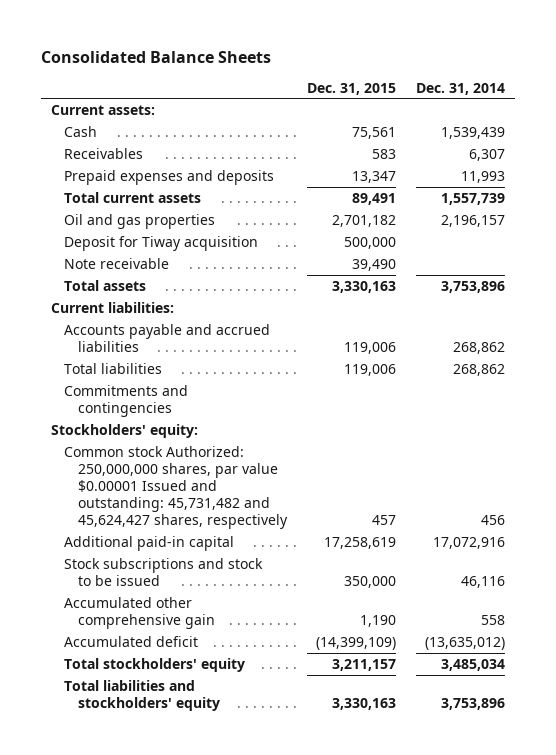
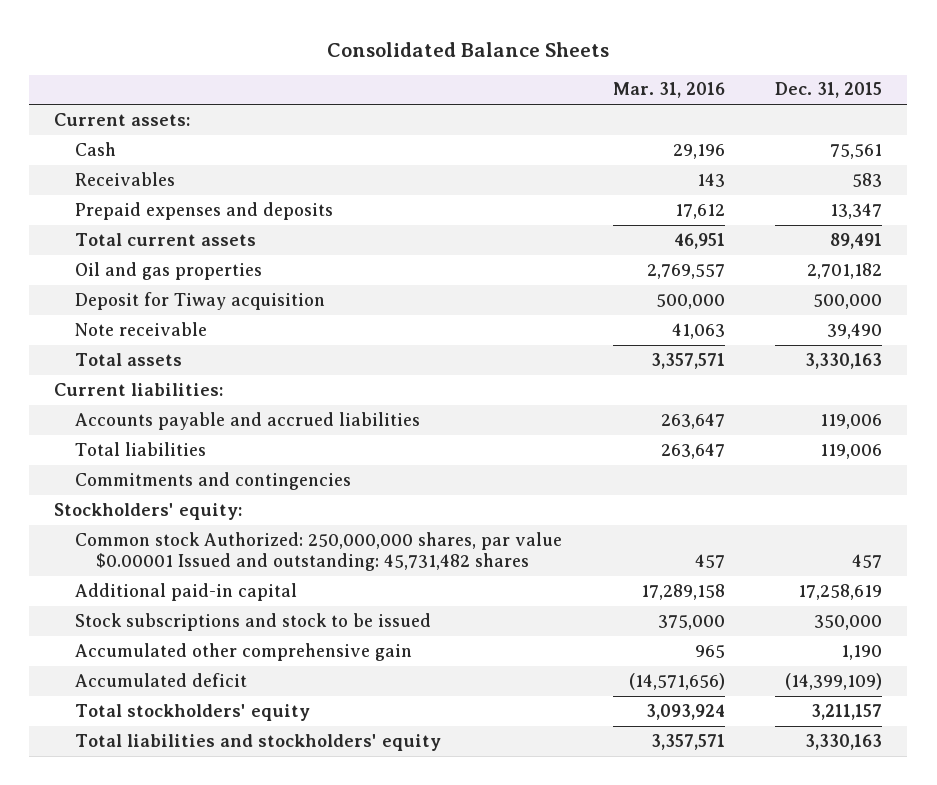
- | Dec. 31, 2015 | Dec. 31, 2014
+ | Mar. 31, 2016 | Dec. 31, 2015
- Common stock Authorized: 250,000,000 shares, par value $0.00001 Issued and outstanding: 45,731,482 and 45,624,427 shares, respectively | 457 | 456
+ Common stock Authorized: 250,000,000 shares, par value $0.00001 Issued and outstanding: 45,731,482 shares | 457 | 457

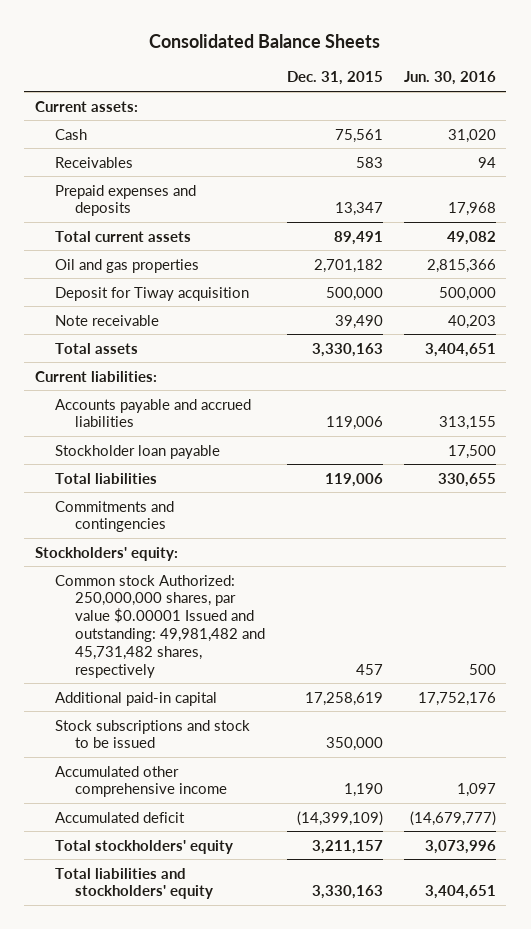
- | Mar. 31, 2016 | Dec. 31, 2015
+ | Dec. 31, 2015 | Jun. 30, 2016
+ Stockholder loan payable | | 17,500
- Common stock Authorized: 250,000,000 shares, par value $0.00001 Issued and outstanding: 45,731,482 shares | 457 | 457
+ Common stock Authorized: 250,000,000 shares, par value $0.00001 Issued and outstanding: 49,981,482 and 45,731,482 shares, respectively | 457 | 500
- Accumulated other comprehensive gain | 965 | 1,190
+ Accumulated other comprehensive income | 1,190 | 1,097

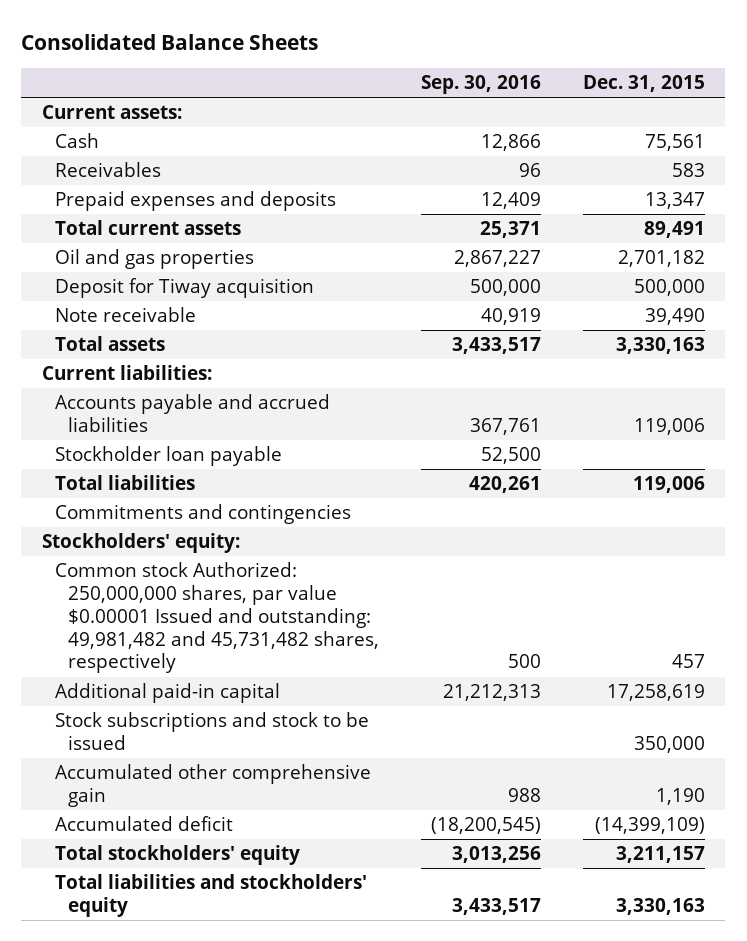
- | Dec. 31, 2015 | Jun. 30, 2016
+ | Sep. 30, 2016 | Dec. 31, 2015
- Accumulated other comprehensive income | 1,190 | 1,097
+ Accumulated other comprehensive gain | 988 | 1,190

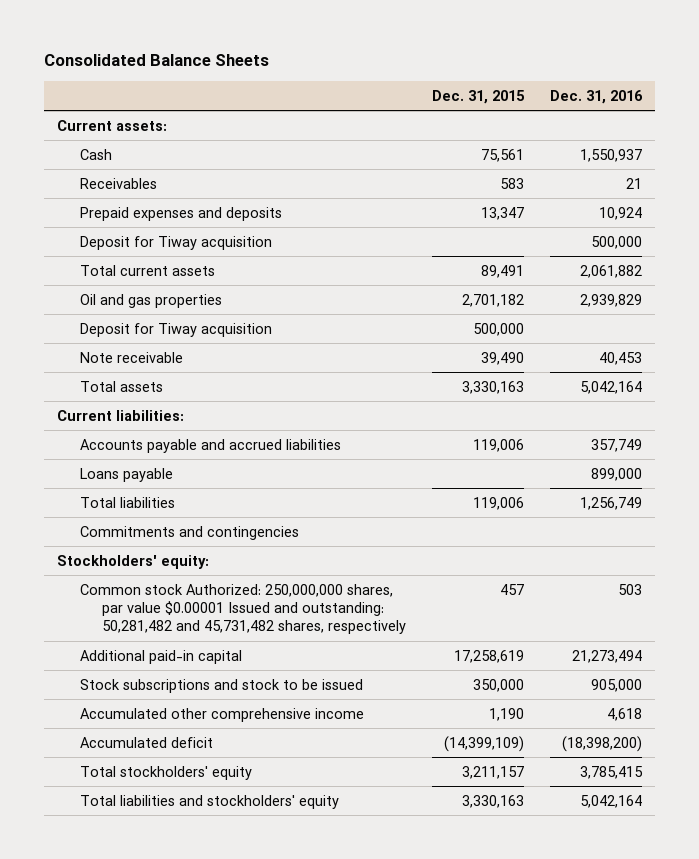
- | Sep. 30, 2016 | Dec. 31, 2015
+ | Dec. 31, 2015 | Dec. 31, 2016
+ Deposit for Tiway acquisition | | 500,000
- Stockholder loan payable | 52,500 |
+ Loans payable | | 899,000
- Common stock Authorized: 250,000,000 shares, par value $0.00001 Issued and outstanding: 49,981,482 and 45,731,482 shares, respectively | 500 | 457
+ Common stock Authorized: 250,000,000 shares, par value $0.00001 Issued and outstanding: 50,281,482 and 45,731,482 shares, respectively | 457 | 503
- Accumulated other comprehensive gain | 988 | 1,190
+ Accumulated other comprehensive income | 1,190 | 4,618

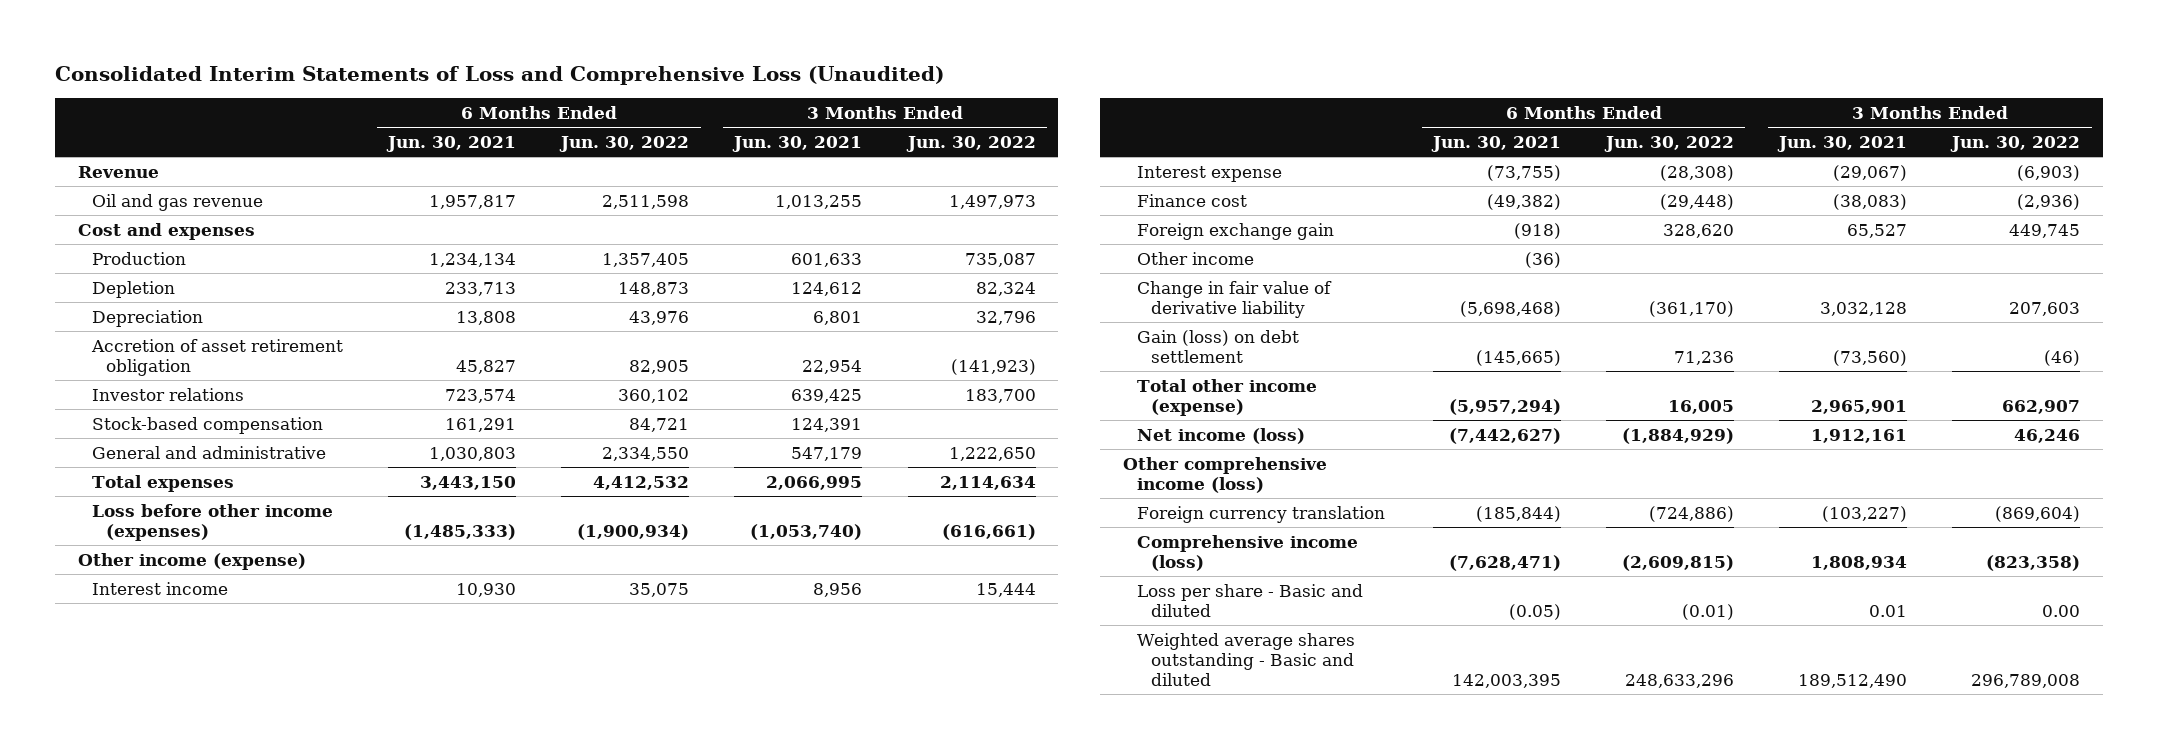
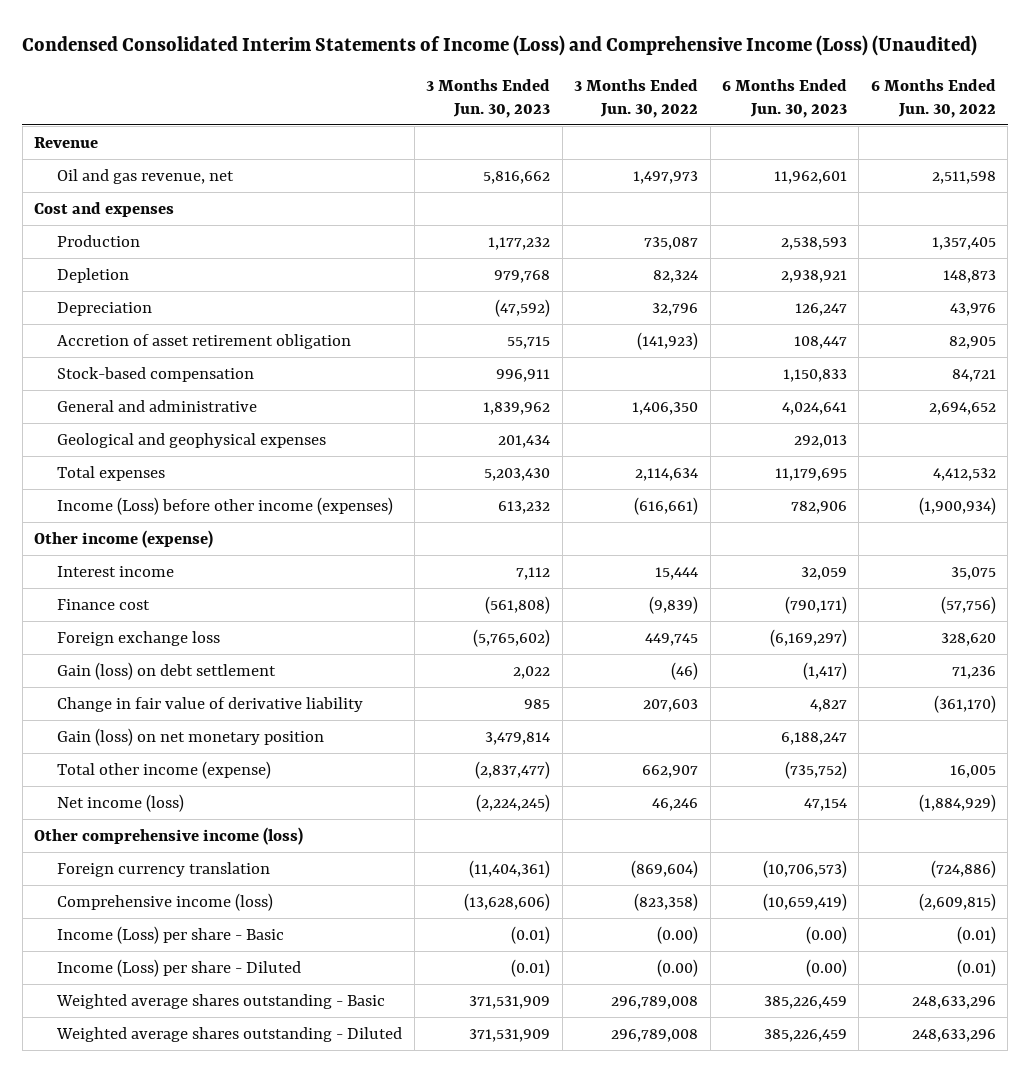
- Consolidated Interim Statements of Loss and Comprehensive Loss (Unaudited)
+ Condensed Consolidated Interim Statements of Income (Loss) and Comprehensive Income (Loss) (Unaudited)
- | 6 Months Ended Jun. 30, 2021 | 6 Months Ended Jun. 30, 2022 | 3 Months Ended Jun. 30, 2021 | 3 Months Ended Jun. 30, 2022
+ | 3 Months Ended Jun. 30, 2023 | 3 Months Ended Jun. 30, 2022 | 6 Months Ended Jun. 30, 2023 | 6 Months Ended Jun. 30, 2022
- Oil and gas revenue | 1,957,817 | 2,511,598 | 1,013,255 | 1,497,973
+ Oil and gas revenue, net | 5,816,662 | 1,497,973 | 11,962,601 | 2,511,598
- Investor relations | 723,574 | 360,102 | 639,425 | 183,700
- General and administrative | 1,030,803 | 2,334,550 | 547,179 | 1,222,650
+ General and administrative | 1,839,962 | 1,406,350 | 4,024,641 | 2,694,652
+ Geological and geophysical expenses | 201,434 | | 292,013 |
- Loss before other income (expenses) | (1,485,333) | (1,900,934) | (1,053,740) | (616,661)
+ Income (Loss) before other income (expenses) | 613,232 | (616,661) | 782,906 | (1,900,934)
- Interest expense | (73,755) | (28,308) | (29,067) | (6,903)
- Finance cost | (49,382) | (29,448) | (38,083) | (2,936)
- Foreign exchange gain | (918) | 328,620 | 65,527 | 449,745
- Other income | (36) | | |
+ Finance cost | (561,808) | (9,839) | (790,171) | (57,756)
+ Foreign exchange loss | (5,765,602) | 449,745 | (6,169,297) | 328,620
moved down: Change in fair value of derivative liability | 985 | 207,603 | 4,827 | (361,170)
+ Gain (loss) on net monetary position | 3,479,814 | | 6,188,247 |
- Loss per share - Basic and diluted | (0.05) | (0.01) | 0.01 | 0.00
- Weighted average shares outstanding - Basic and diluted | 142,003,395 | 248,633,296 | 189,512,490 | 296,789,008
+ Income (Loss) per share - Basic | (0.01) | (0.00) | (0.00) | (0.01)
+ Income (Loss) per share - Diluted | (0.01) | (0.00) | (0.00) | (0.01)
+ Weighted average shares outstanding - Basic | 371,531,909 | 296,789,008 | 385,226,459 | 248,633,296
+ Weighted average shares outstanding - Diluted | 371,531,909 | 296,789,008 | 385,226,459 | 248,633,296

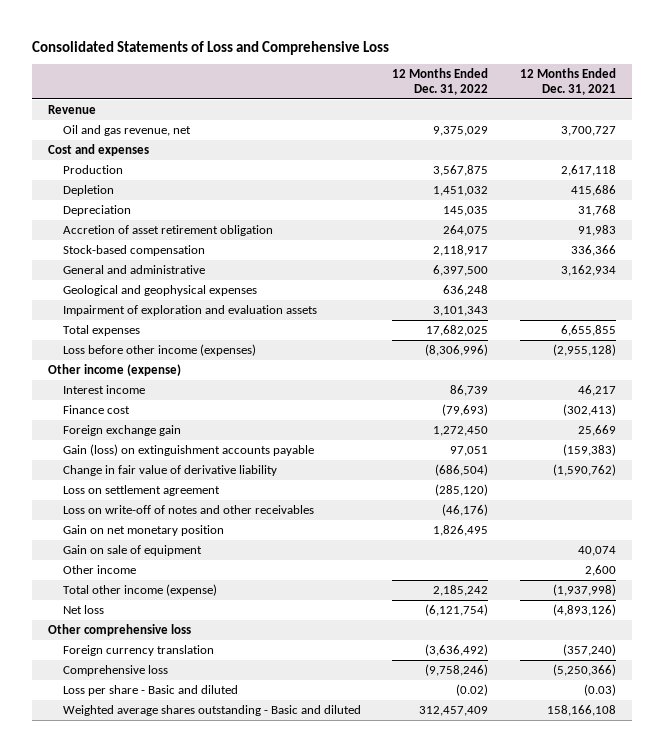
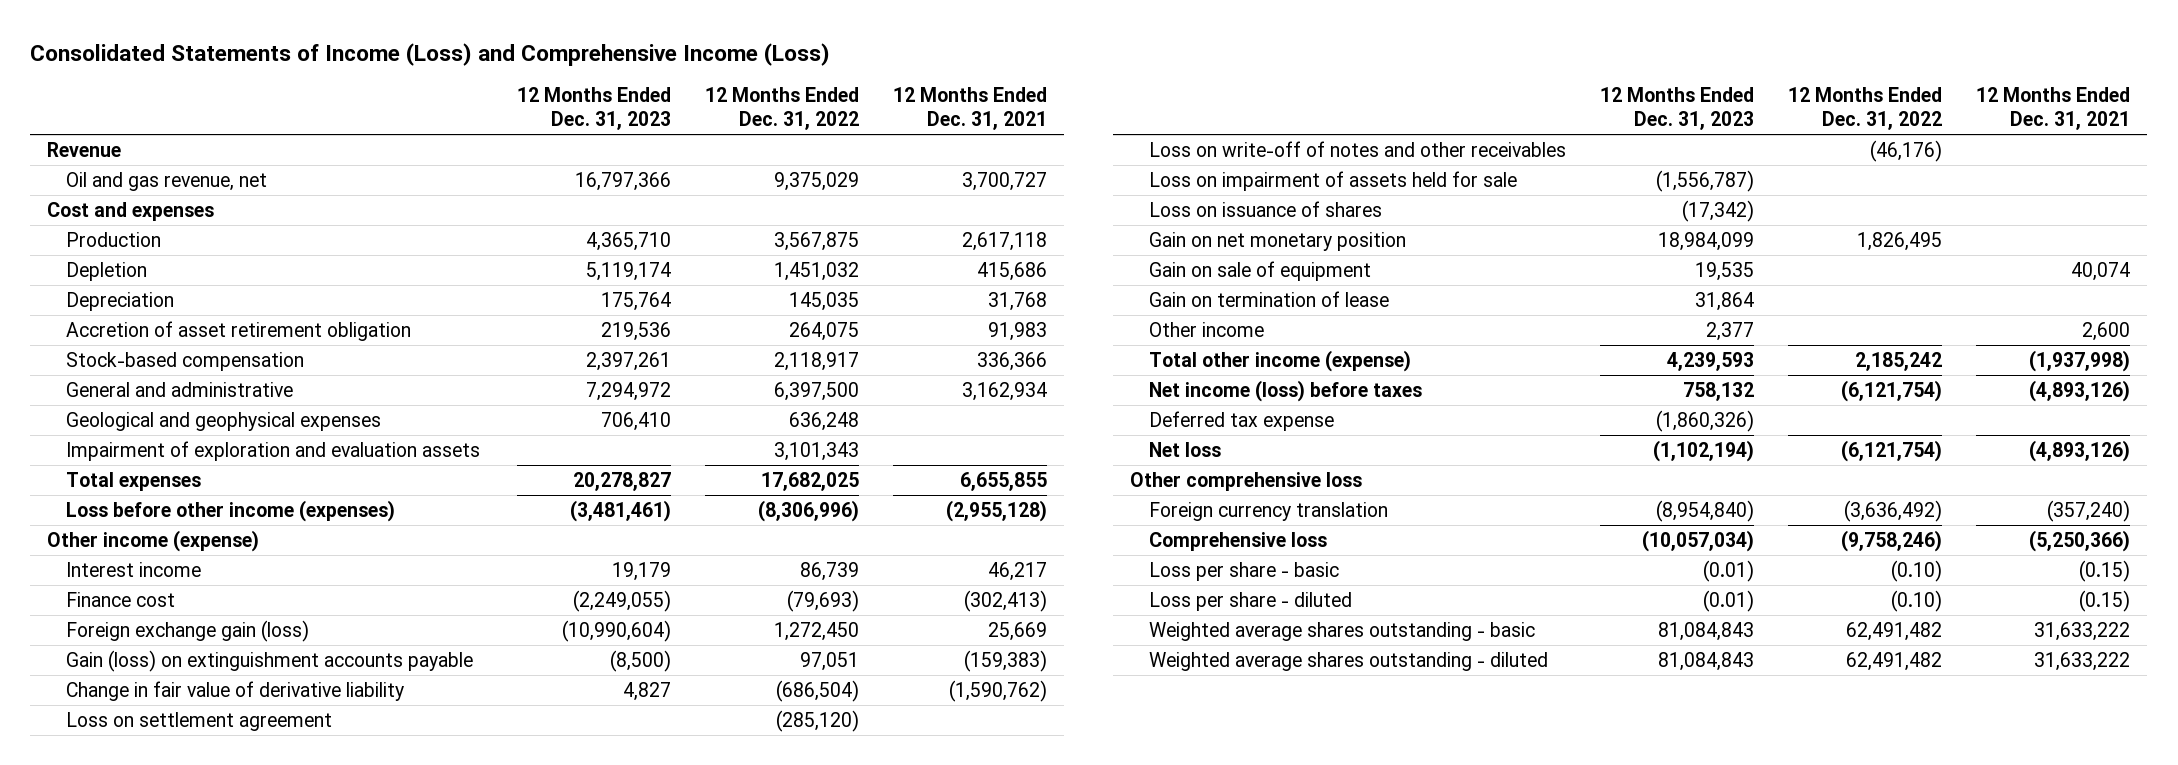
- Consolidated Statements of Loss and Comprehensive Loss
+ Consolidated Statements of Income (Loss) and Comprehensive Income (Loss)
- | 12 Months Ended Dec. 31, 2022 | 12 Months Ended Dec. 31, 2021
+ | 12 Months Ended Dec. 31, 2023 | 12 Months Ended Dec. 31, 2022 | 12 Months Ended Dec. 31, 2021
- Foreign exchange gain | 1,272,450 | 25,669
+ Foreign exchange gain (loss) | (10,990,604) | 1,272,450 | 25,669
+ Loss on impairment of assets held for sale | (1,556,787) | |
+ Loss on issuance of shares | (17,342) | |
+ Gain on termination of lease | 31,864 | |
+ Net income (loss) before taxes | 758,132 | (6,121,754) | (4,893,126)
+ Deferred tax expense | (1,860,326) | |
- Loss per share - Basic and diluted | (0.02) | (0.03)
- Weighted average shares outstanding - Basic and diluted | 312,457,409 | 158,166,108
+ Loss per share - basic | (0.01) | (0.10) | (0.15)
+ Loss per share - diluted | (0.01) | (0.10) | (0.15)
+ Weighted average shares outstanding - basic | 81,084,843 | 62,491,482 | 31,633,222
+ Weighted average shares outstanding - diluted | 81,084,843 | 62,491,482 | 31,633,222

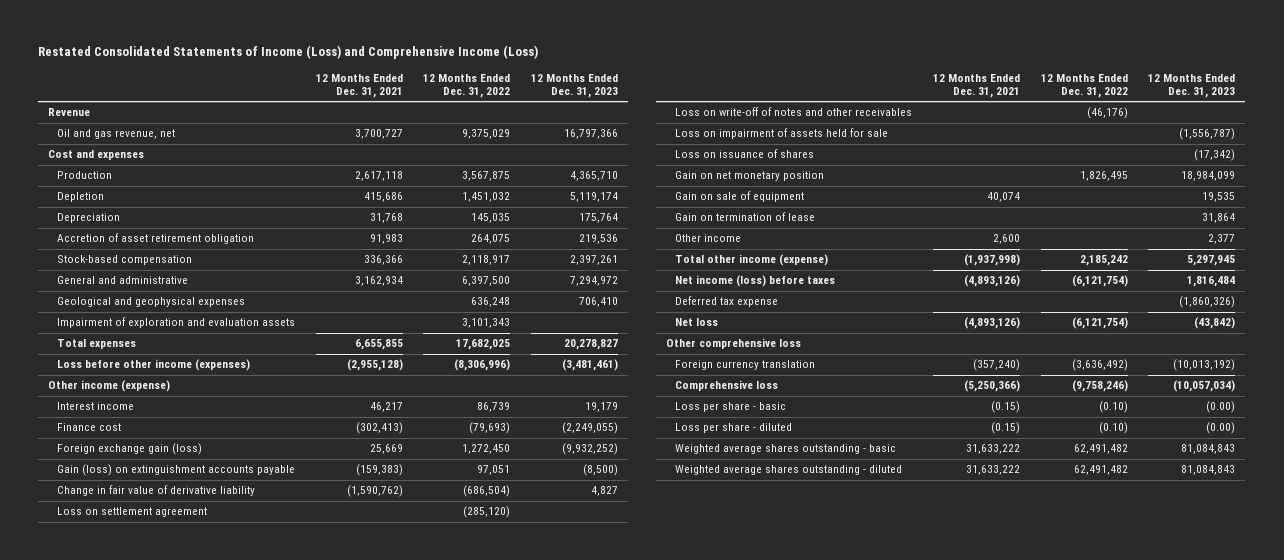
- Consolidated Statements of Income (Loss) and Comprehensive Income (Loss)
+ Restated Consolidated Statements of Income (Loss) and Comprehensive Income (Loss)
- | 12 Months Ended Dec. 31, 2023 | 12 Months Ended Dec. 31, 2022 | 12 Months Ended Dec. 31, 2021
+ | 12 Months Ended Dec. 31, 2021 | 12 Months Ended Dec. 31, 2022 | 12 Months Ended Dec. 31, 2023
- Foreign exchange gain (loss) | (10,990,604) | 1,272,450 | 25,669
+ Foreign exchange gain (loss) | 25,669 | 1,272,450 | (9,932,252)
- Total other income (expense) | 4,239,593 | 2,185,242 | (1,937,998)
- Net income (loss) before taxes | 758,132 | (6,121,754) | (4,893,126)
+ Total other income (expense) | (1,937,998) | 2,185,242 | 5,297,945
+ Net income (loss) before taxes | (4,893,126) | (6,121,754) | 1,816,484
- Net loss | (1,102,194) | (6,121,754) | (4,893,126)
+ Net loss | (4,893,126) | (6,121,754) | (43,842)
- Foreign currency translation | (8,954,840) | (3,636,492) | (357,240)
+ Foreign currency translation | (357,240) | (3,636,492) | (10,013,192)
- Loss per share - basic | (0.01) | (0.10) | (0.15)
- Loss per share - diluted | (0.01) | (0.10) | (0.15)
+ Loss per share - basic | (0.15) | (0.10) | (0.00)
+ Loss per share - diluted | (0.15) | (0.10) | (0.00)

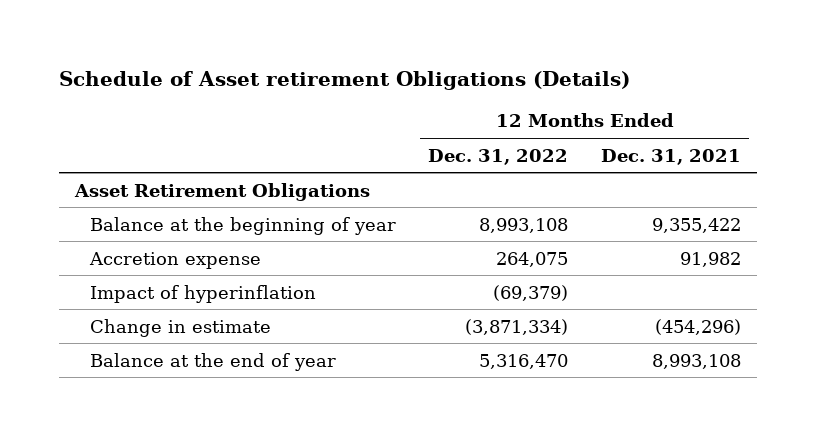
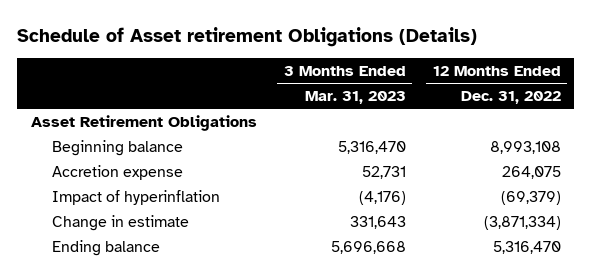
- | 12 Months Ended Dec. 31, 2022 | 12 Months Ended Dec. 31, 2021
+ | 3 Months Ended Mar. 31, 2023 | 12 Months Ended Dec. 31, 2022
- Balance at the beginning of year | 8,993,108 | 9,355,422
+ Beginning balance | 5,316,470 | 8,993,108
- Balance at the end of year | 5,316,470 | 8,993,108
+ Ending balance | 5,696,668 | 5,316,470

